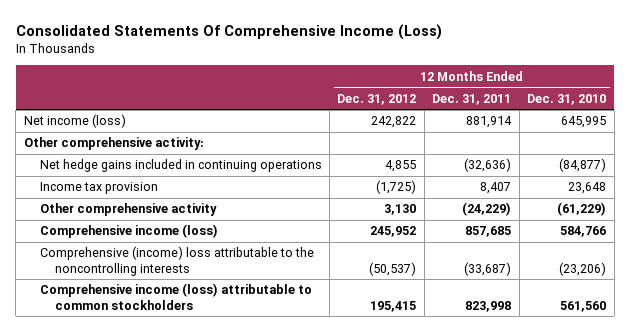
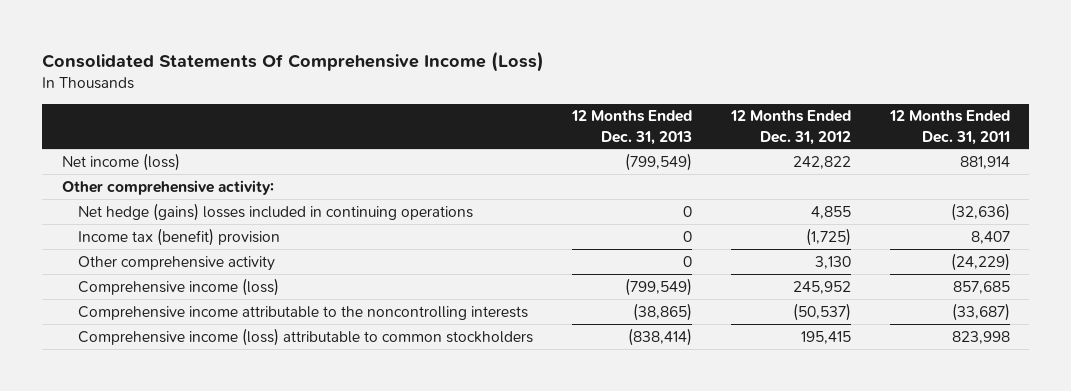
- | 12 Months Ended Dec. 31, 2012 | 12 Months Ended Dec. 31, 2011 | 12 Months Ended Dec. 31, 2010
+ | 12 Months Ended Dec. 31, 2013 | 12 Months Ended Dec. 31, 2012 | 12 Months Ended Dec. 31, 2011
- Net hedge gains included in continuing operations | 4,855 | (32,636) | (84,877)
- Income tax provision | (1,725) | 8,407 | 23,648
+ Net hedge (gains) losses included in continuing operations | 0 | 4,855 | (32,636)
+ Income tax (benefit) provision | 0 | (1,725) | 8,407
- Comprehensive (income) loss attributable to the noncontrolling interests | (50,537) | (33,687) | (23,206)
+ Comprehensive income attributable to the noncontrolling interests | (38,865) | (50,537) | (33,687)

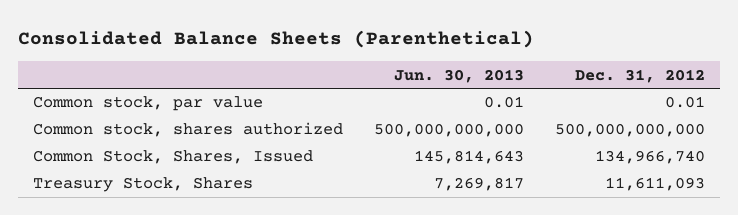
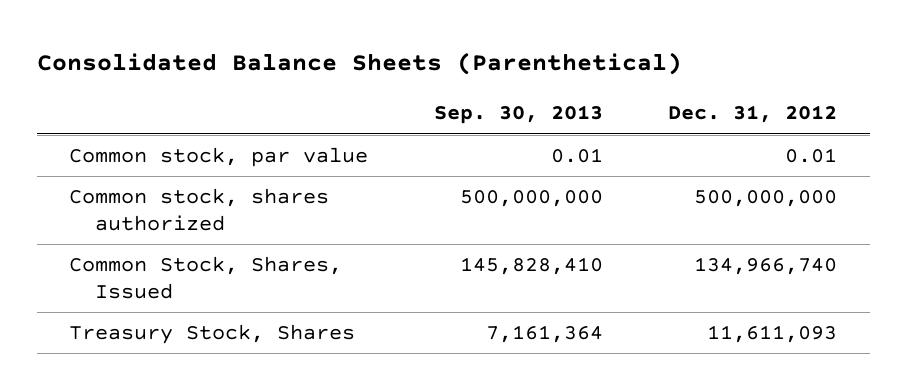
- | Jun. 30, 2013 | Dec. 31, 2012
+ | Sep. 30, 2013 | Dec. 31, 2012
- Common stock, shares authorized | 500,000,000,000 | 500,000,000,000
+ Common stock, shares authorized | 500,000,000 | 500,000,000

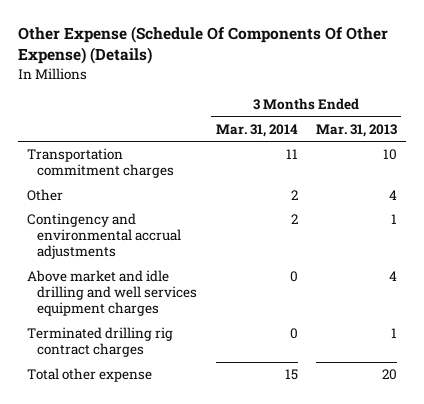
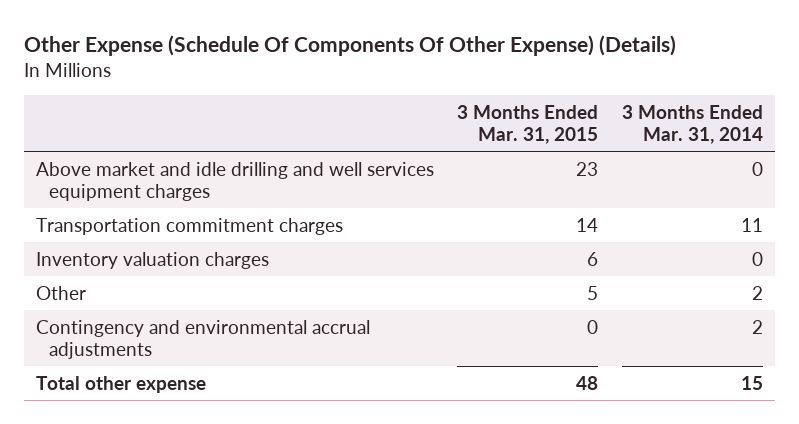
- | 3 Months Ended Mar. 31, 2014 | 3 Months Ended Mar. 31, 2013
+ | 3 Months Ended Mar. 31, 2015 | 3 Months Ended Mar. 31, 2014
moved up: Above market and idle drilling and well services equipment charges | 23 | 0
+ Inventory valuation charges | 6 | 0
- Terminated drilling rig contract charges | 0 | 1

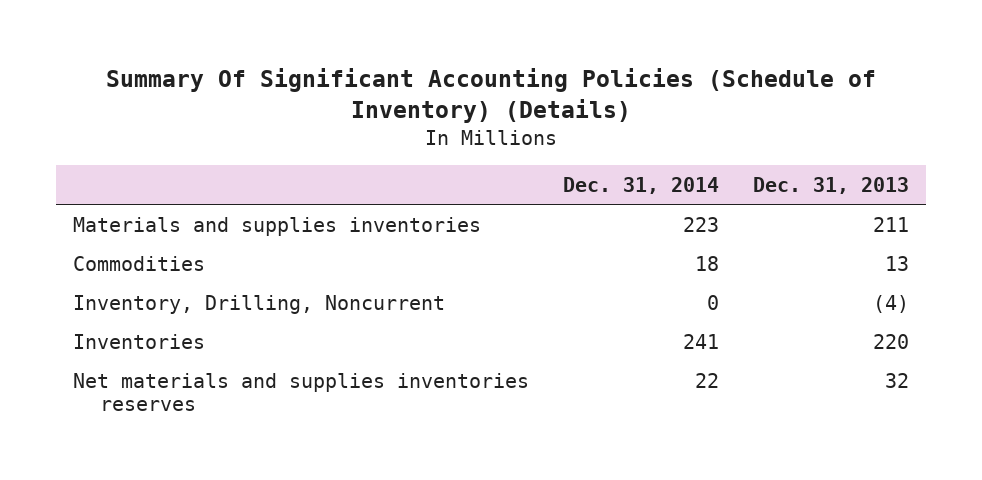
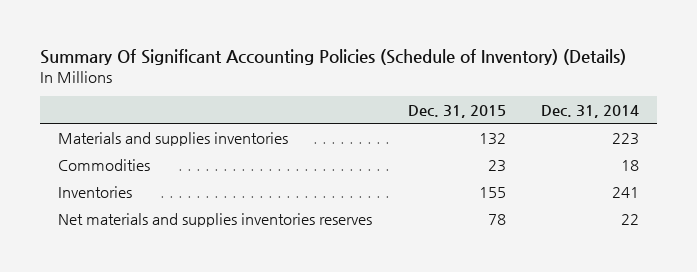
- | Dec. 31, 2014 | Dec. 31, 2013
+ | Dec. 31, 2015 | Dec. 31, 2014
- Inventory, Drilling, Noncurrent | 0 | (4)

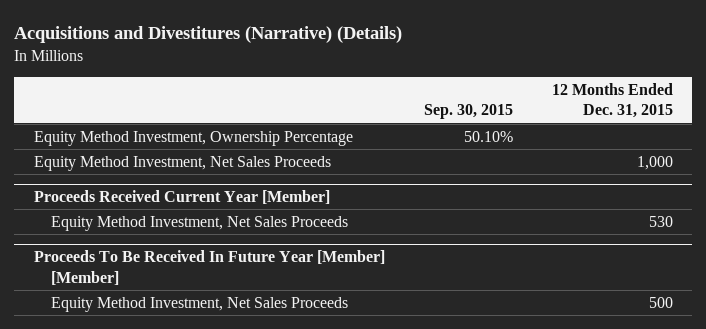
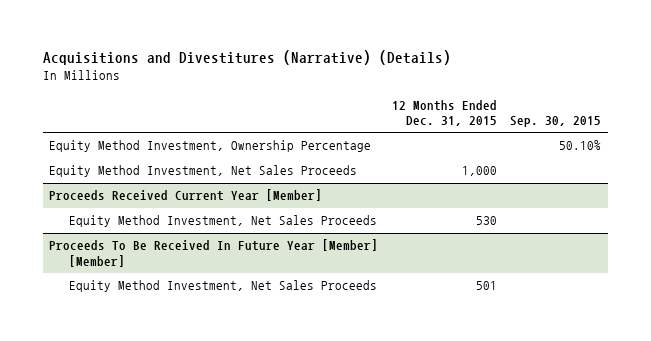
- | Sep. 30, 2015 | 12 Months Ended Dec. 31, 2015
+ | 12 Months Ended Dec. 31, 2015 | Sep. 30, 2015
@ Proceeds To Be Received In Future Year [Member] [Member]
- Equity Method Investment, Net Sales Proceeds | | 500
+ Equity Method Investment, Net Sales Proceeds | 501 |

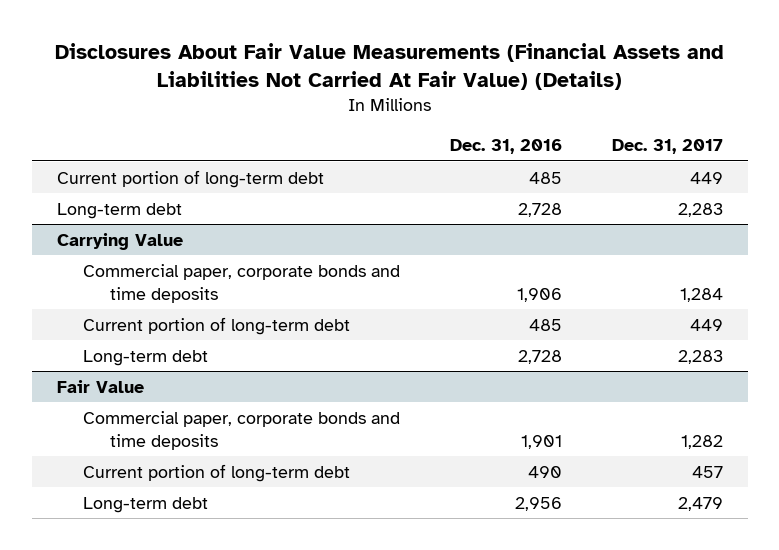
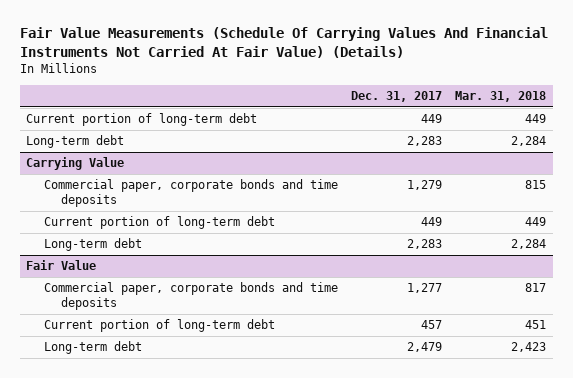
- Disclosures About Fair Value Measurements (Financial Assets and Liabilities Not Carried At Fair Value) (Details)
+ Fair Value Measurements (Schedule Of Carrying Values And Financial Instruments Not Carried At Fair Value) (Details)
- | Dec. 31, 2016 | Dec. 31, 2017
+ | Dec. 31, 2017 | Mar. 31, 2018
@ Carrying Value
- Commercial paper, corporate bonds and time deposits | 1,906 | 1,284
+ Commercial paper, corporate bonds and time deposits | 1,279 | 815
@ Fair Value
- Commercial paper, corporate bonds and time deposits | 1,901 | 1,282
+ Commercial paper, corporate bonds and time deposits | 1,277 | 817

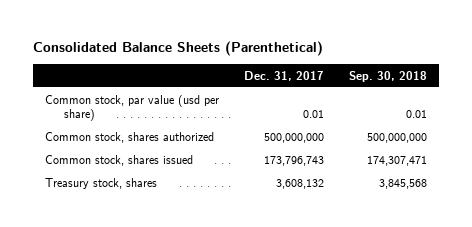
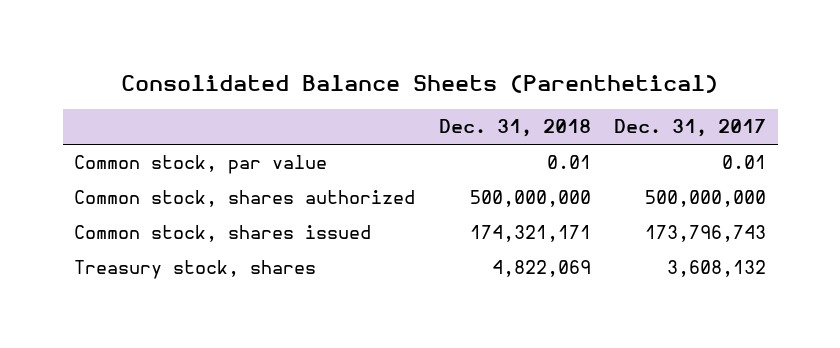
- | Dec. 31, 2017 | Sep. 30, 2018
+ | Dec. 31, 2018 | Dec. 31, 2017
- Common stock, par value (usd per share) | 0.01 | 0.01
+ Common stock, par value | 0.01 | 0.01

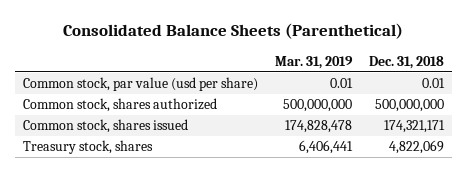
- | Dec. 31, 2018 | Dec. 31, 2017
+ | Mar. 31, 2019 | Dec. 31, 2018
- Common stock, par value | 0.01 | 0.01
+ Common stock, par value (usd per share) | 0.01 | 0.01

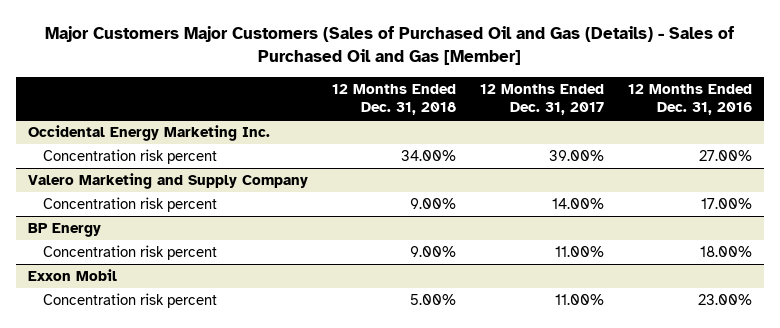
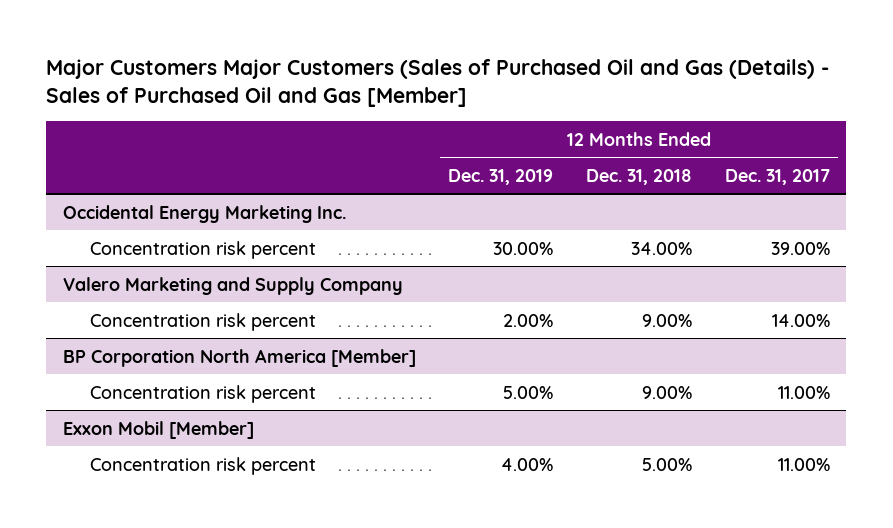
- | 12 Months Ended Dec. 31, 2018 | 12 Months Ended Dec. 31, 2017 | 12 Months Ended Dec. 31, 2016
+ | 12 Months Ended Dec. 31, 2019 | 12 Months Ended Dec. 31, 2018 | 12 Months Ended Dec. 31, 2017
- BP Energy
+ BP Corporation North America [Member]
- Exxon Mobil
+ Exxon Mobil [Member]

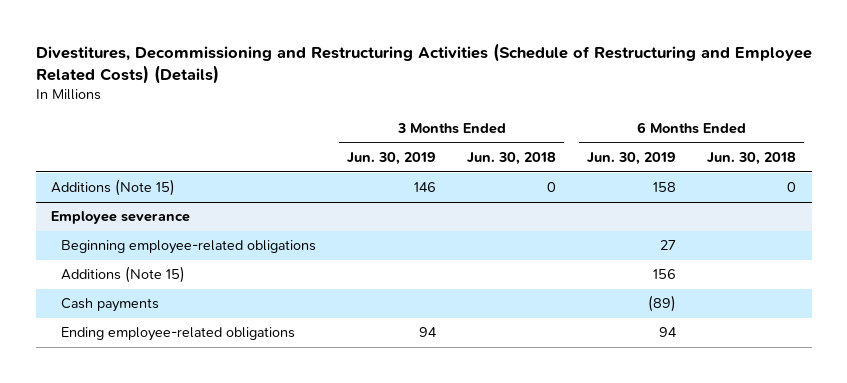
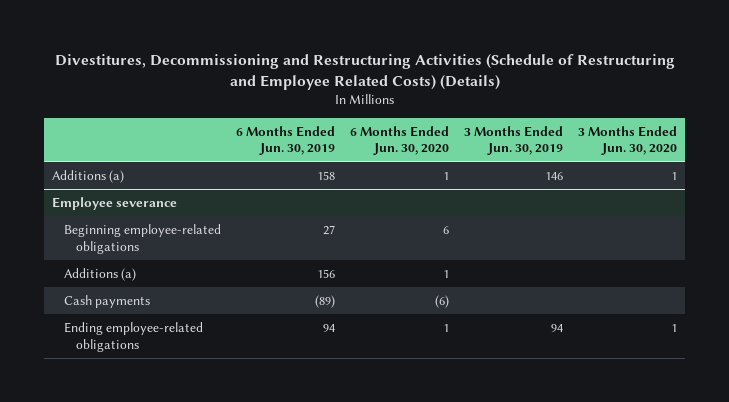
- | 3 Months Ended Jun. 30, 2019 | 3 Months Ended Jun. 30, 2018 | 6 Months Ended Jun. 30, 2019 | 6 Months Ended Jun. 30, 2018
+ | 6 Months Ended Jun. 30, 2019 | 6 Months Ended Jun. 30, 2020 | 3 Months Ended Jun. 30, 2019 | 3 Months Ended Jun. 30, 2020
- Additions (Note 15) | 146 | 0 | 158 | 0
+ Additions (a) | 158 | 1 | 146 | 1
@ Employee severance
- Additions (Note 15) | | | 156 |
+ Additions (a) | 156 | 1 | |

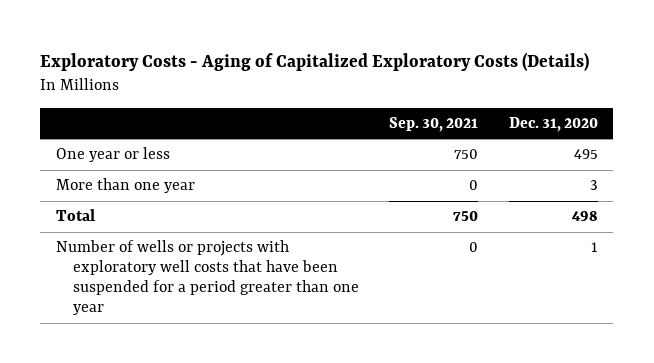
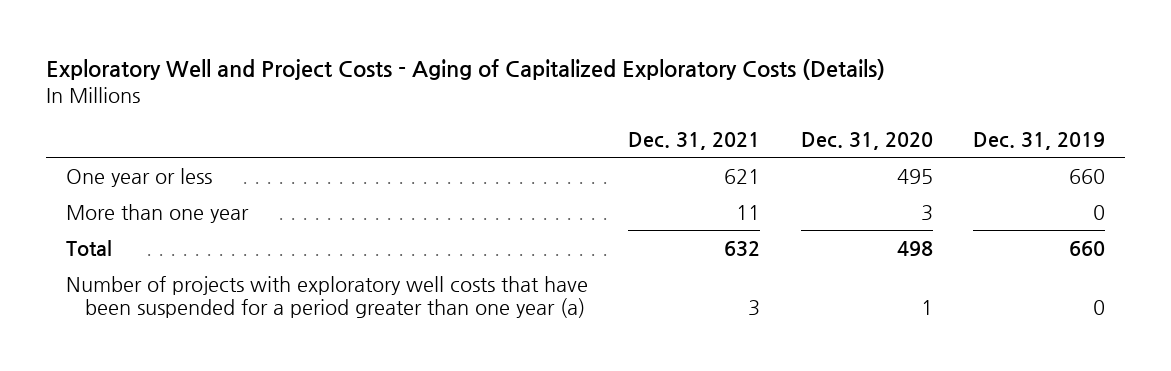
- Exploratory Costs - Aging of Capitalized Exploratory Costs (Details)
+ Exploratory Well and Project Costs - Aging of Capitalized Exploratory Costs (Details)
- | Sep. 30, 2021 | Dec. 31, 2020
+ | Dec. 31, 2021 | Dec. 31, 2020 | Dec. 31, 2019
- Number of wells or projects with exploratory well costs that have been suspended for a period greater than one year | 0 | 1
+ Number of projects with exploratory well costs that have been suspended for a period greater than one year (a) | 3 | 1 | 0

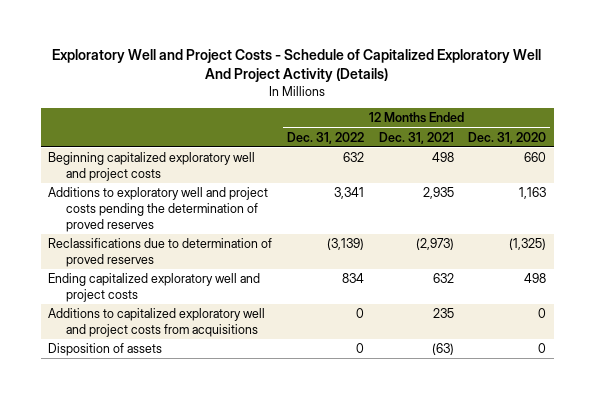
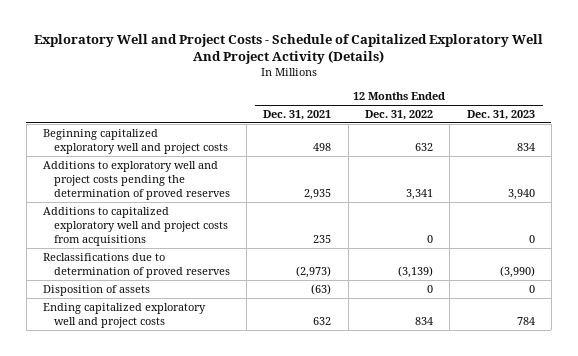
- | 12 Months Ended Dec. 31, 2022 | 12 Months Ended Dec. 31, 2021 | 12 Months Ended Dec. 31, 2020
+ | 12 Months Ended Dec. 31, 2021 | 12 Months Ended Dec. 31, 2022 | 12 Months Ended Dec. 31, 2023
moved down: Reclassifications due to determination of proved reserves | (2,973) | (3,139) | (3,990)
moved down: Ending capitalized exploratory well and project costs | 632 | 834 | 784

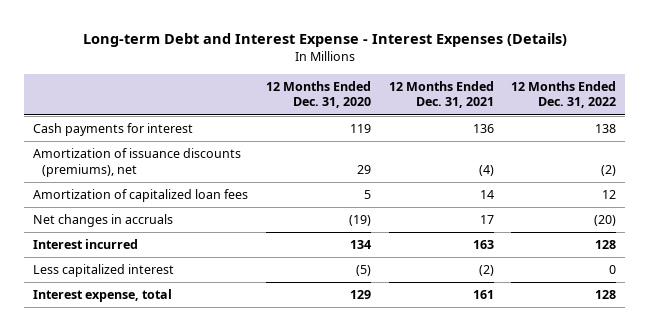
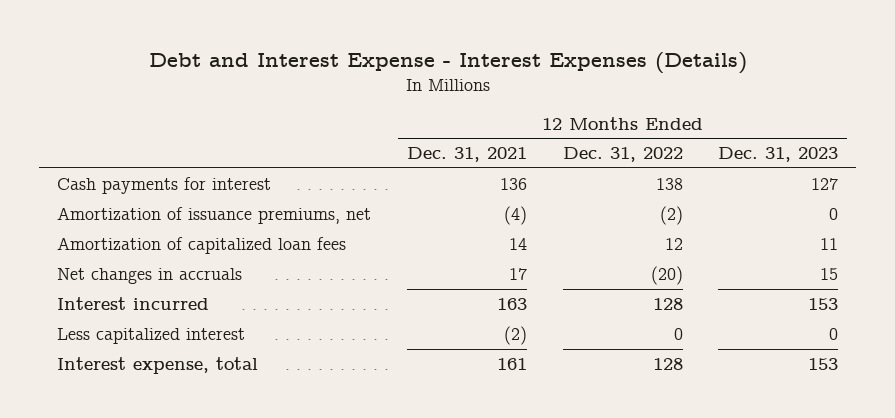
- Long-term Debt and Interest Expense - Interest Expenses (Details)
+ Debt and Interest Expense - Interest Expenses (Details)
- | 12 Months Ended Dec. 31, 2020 | 12 Months Ended Dec. 31, 2021 | 12 Months Ended Dec. 31, 2022
+ | 12 Months Ended Dec. 31, 2021 | 12 Months Ended Dec. 31, 2022 | 12 Months Ended Dec. 31, 2023
- Amortization of issuance discounts (premiums), net | 29 | (4) | (2)
+ Amortization of issuance premiums, net | (4) | (2) | 0

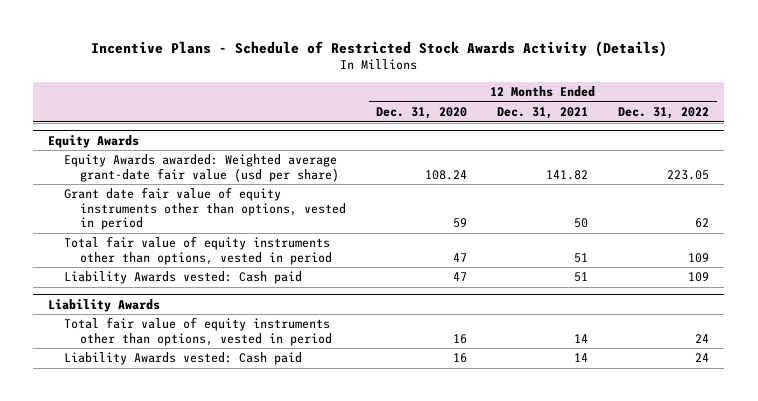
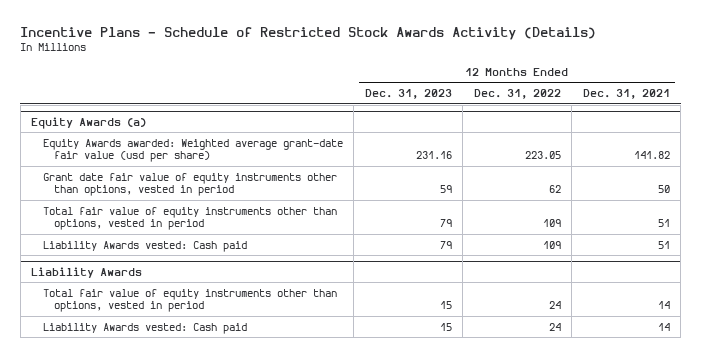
- | 12 Months Ended Dec. 31, 2020 | 12 Months Ended Dec. 31, 2021 | 12 Months Ended Dec. 31, 2022
+ | 12 Months Ended Dec. 31, 2023 | 12 Months Ended Dec. 31, 2022 | 12 Months Ended Dec. 31, 2021
- Equity Awards
+ Equity Awards (a)

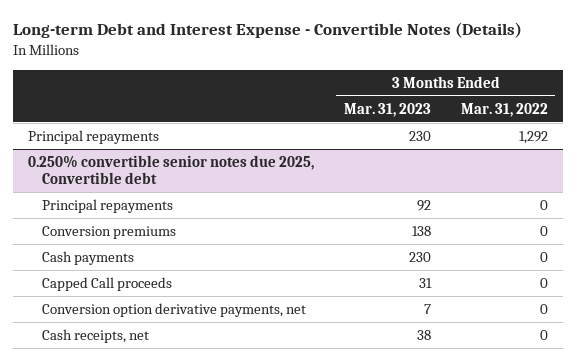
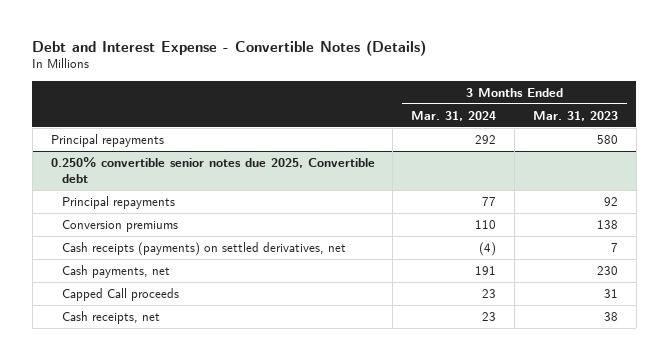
- Long-term Debt and Interest Expense - Convertible Notes (Details)
+ Debt and Interest Expense - Convertible Notes (Details)
- | 3 Months Ended Mar. 31, 2023 | 3 Months Ended Mar. 31, 2022
+ | 3 Months Ended Mar. 31, 2024 | 3 Months Ended Mar. 31, 2023
- Principal repayments | 230 | 1,292
+ Principal repayments | 292 | 580
@ 0.250% convertible senior notes due 2025, Convertible debt
- Cash payments | 230 | 0
+ Cash receipts (payments) on settled derivatives, net | (4) | 7
+ Cash payments, net | 191 | 230
- Conversion option derivative payments, net | 7 | 0

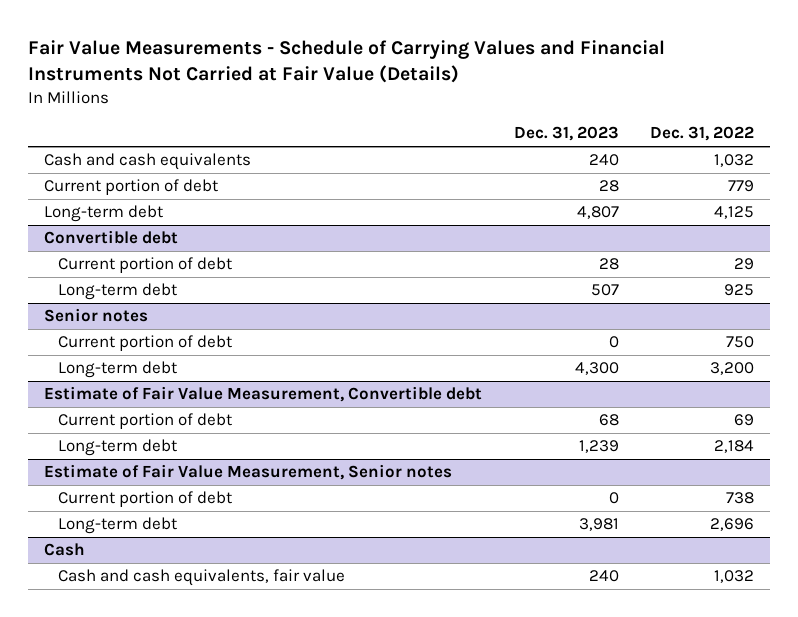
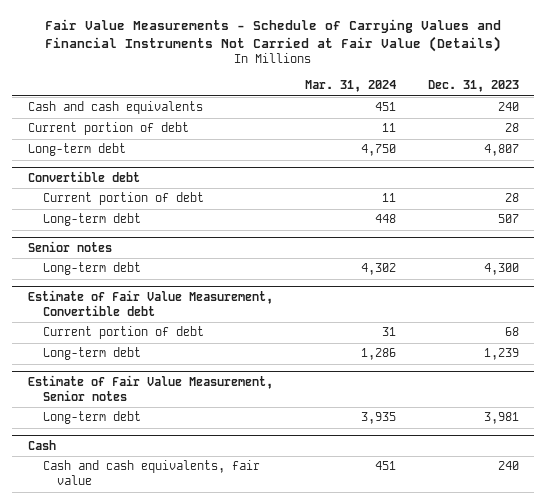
- | Dec. 31, 2023 | Dec. 31, 2022
+ | Mar. 31, 2024 | Dec. 31, 2023
@ Senior notes
- Current portion of debt | 0 | 750
@ Estimate of Fair Value Measurement, Senior notes
- Current portion of debt | 0 | 738

